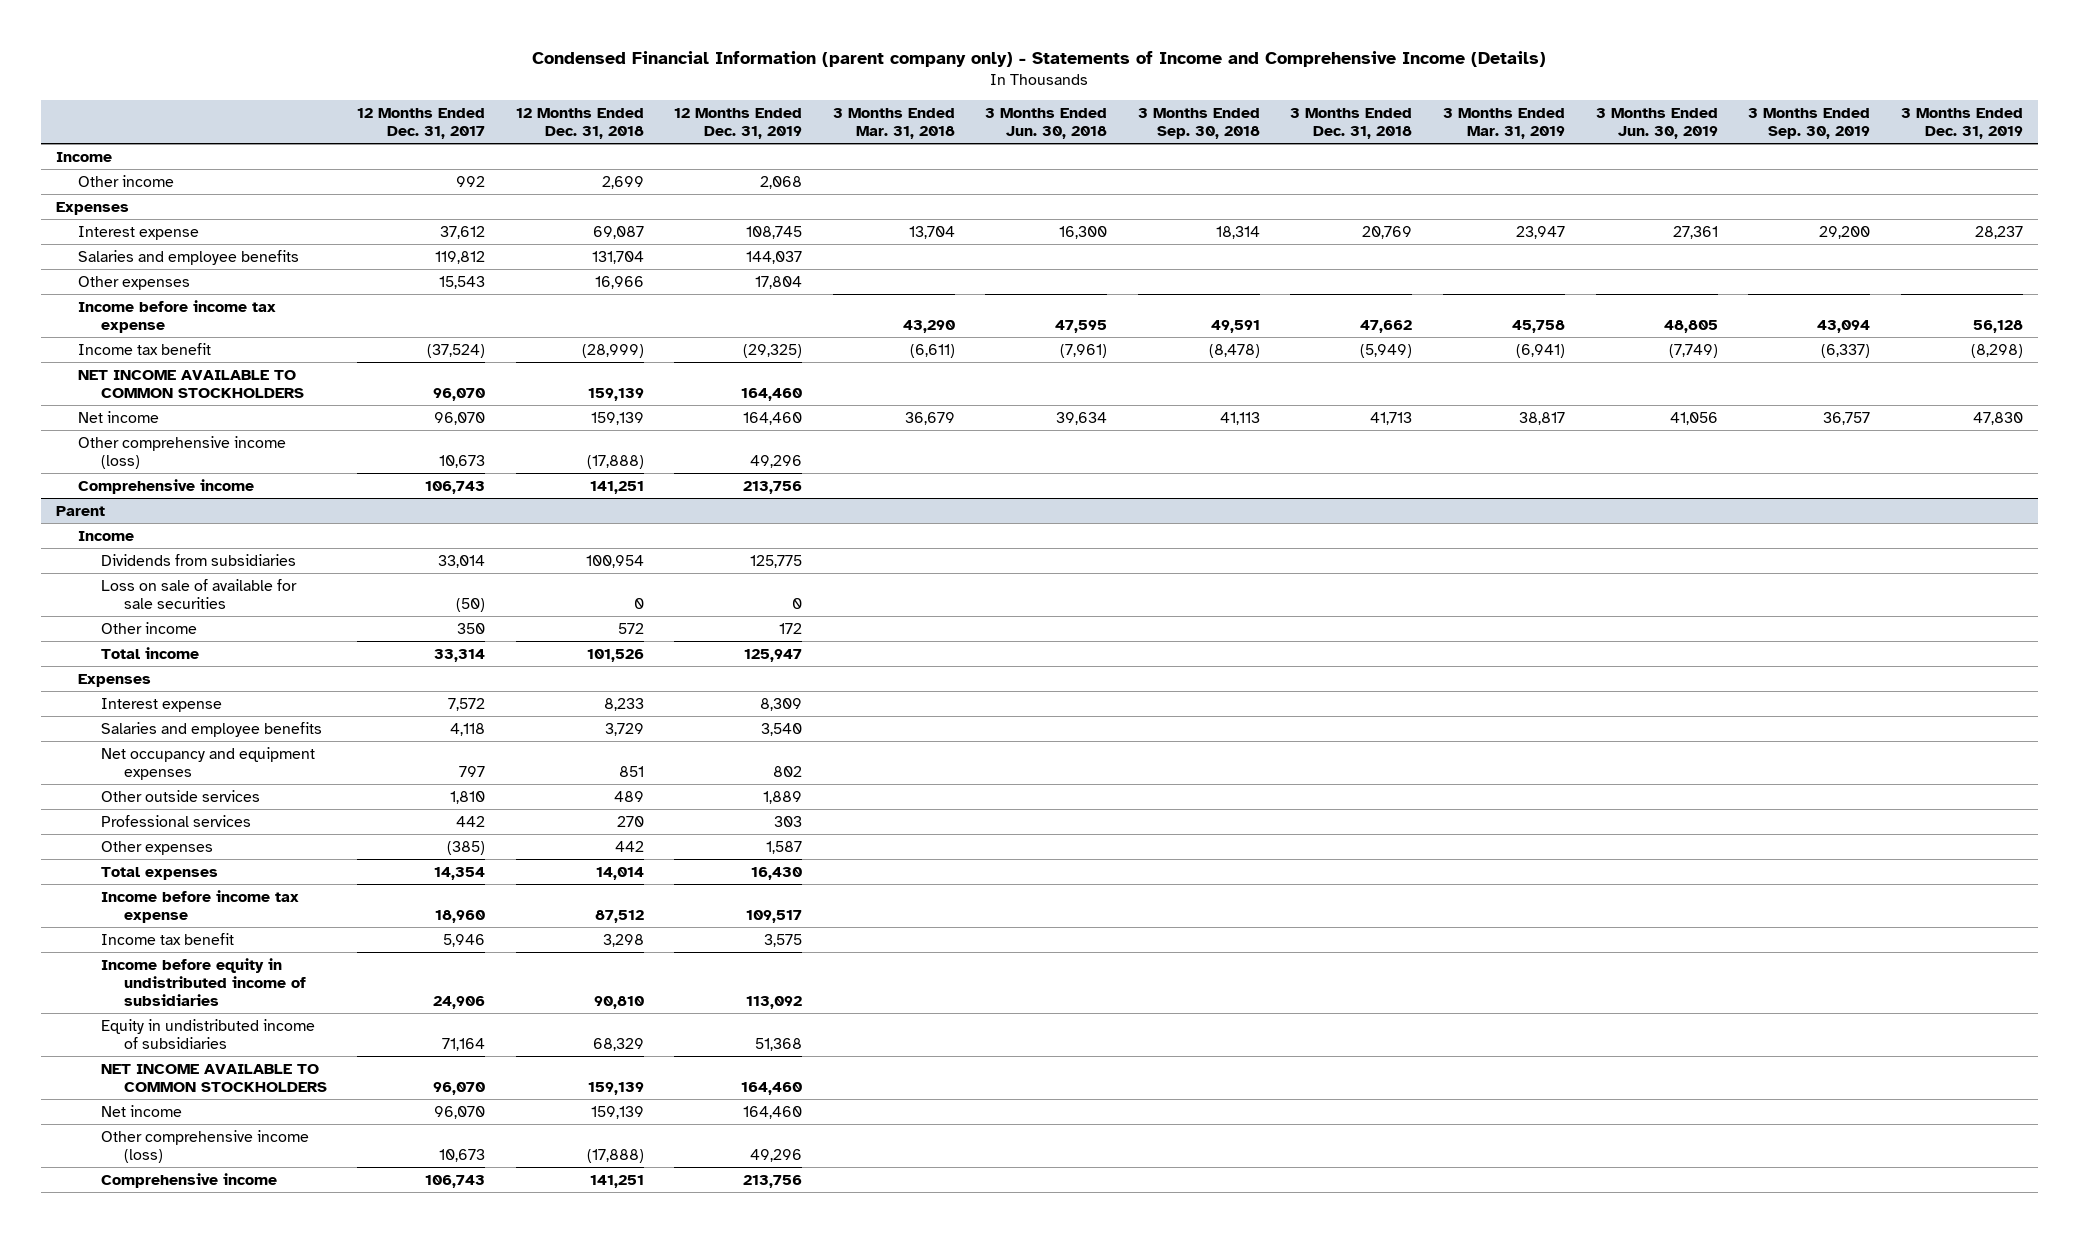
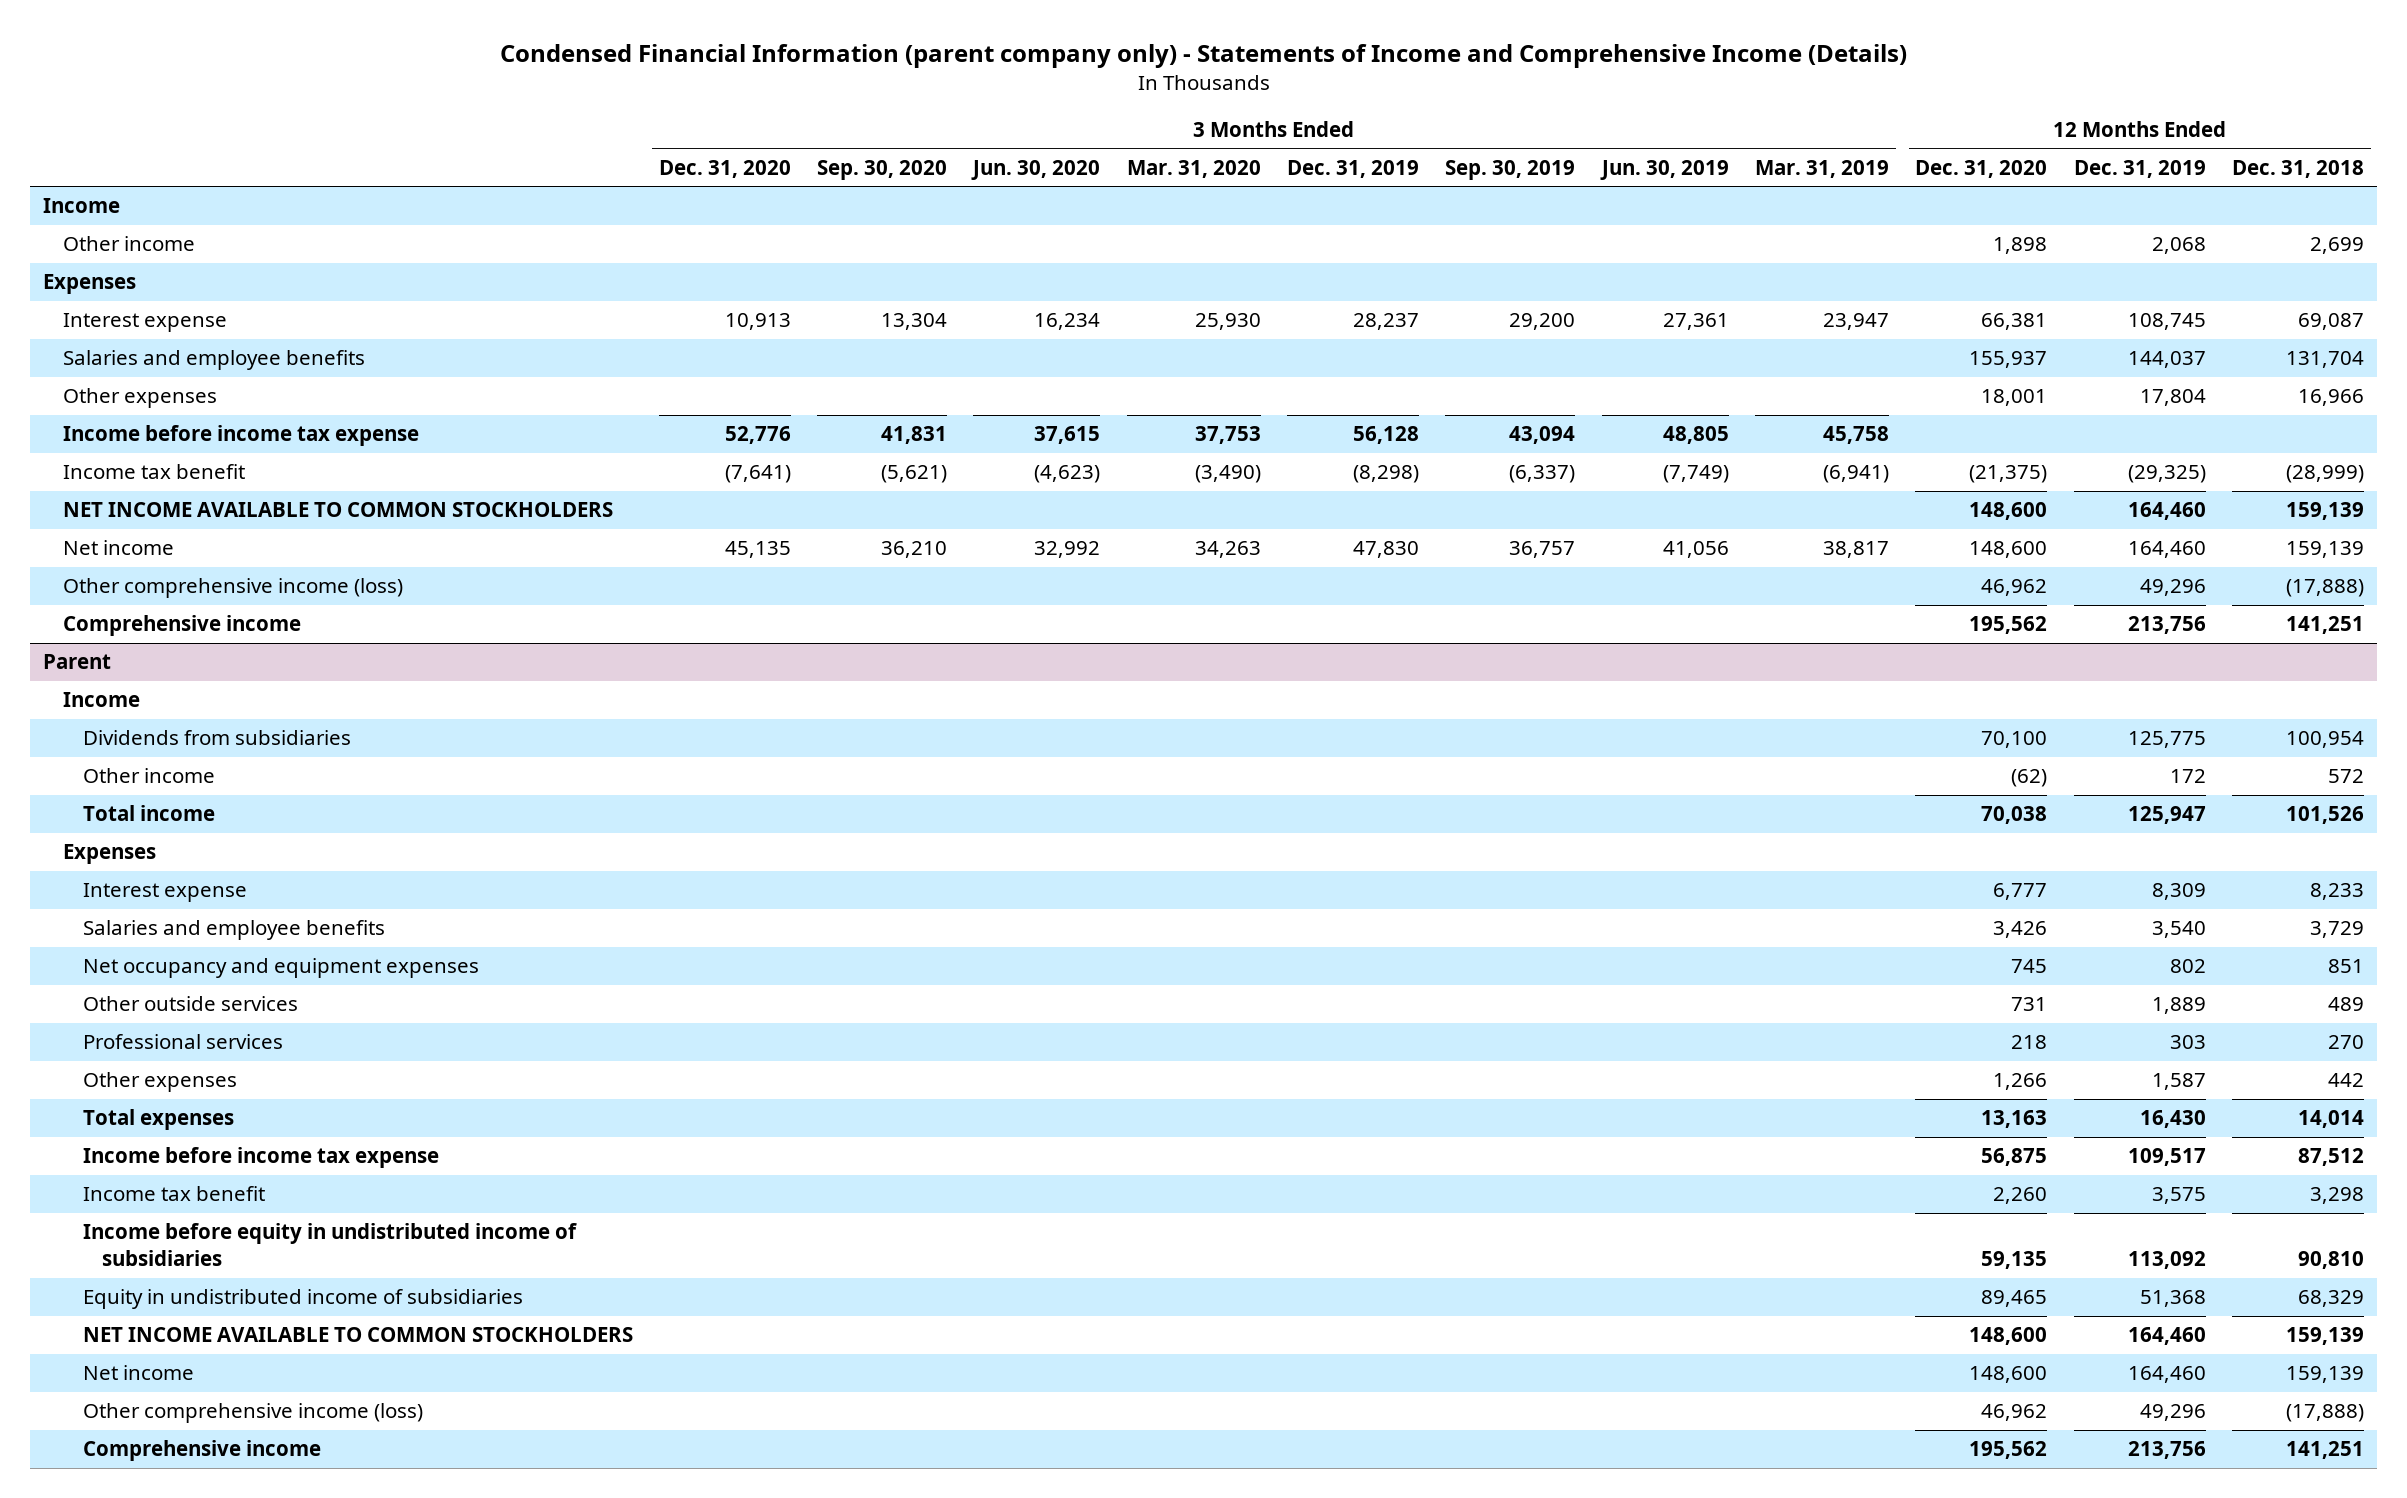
- | 12 Months Ended Dec. 31, 2017 | 12 Months Ended Dec. 31, 2018 | 12 Months Ended Dec. 31, 2019 | 3 Months Ended Mar. 31, 2018 | 3 Months Ended Jun. 30, 2018 | 3 Months Ended Sep. 30, 2018 | 3 Months Ended Dec. 31, 2018 | 3 Months Ended Mar. 31, 2019 | 3 Months Ended Jun. 30, 2019 | 3 Months Ended Sep. 30, 2019 | 3 Months Ended Dec. 31, 2019
+ | 3 Months Ended Dec. 31, 2020 | 3 Months Ended Sep. 30, 2020 | 3 Months Ended Jun. 30, 2020 | 3 Months Ended Mar. 31, 2020 | 3 Months Ended Dec. 31, 2019 | 3 Months Ended Sep. 30, 2019 | 3 Months Ended Jun. 30, 2019 | 3 Months Ended Mar. 31, 2019 | 12 Months Ended Dec. 31, 2020 | 12 Months Ended Dec. 31, 2019 | 12 Months Ended Dec. 31, 2018
@ Parent
- Loss on sale of available for sale securities | (50) | 0 | 0 | | | | | | | |

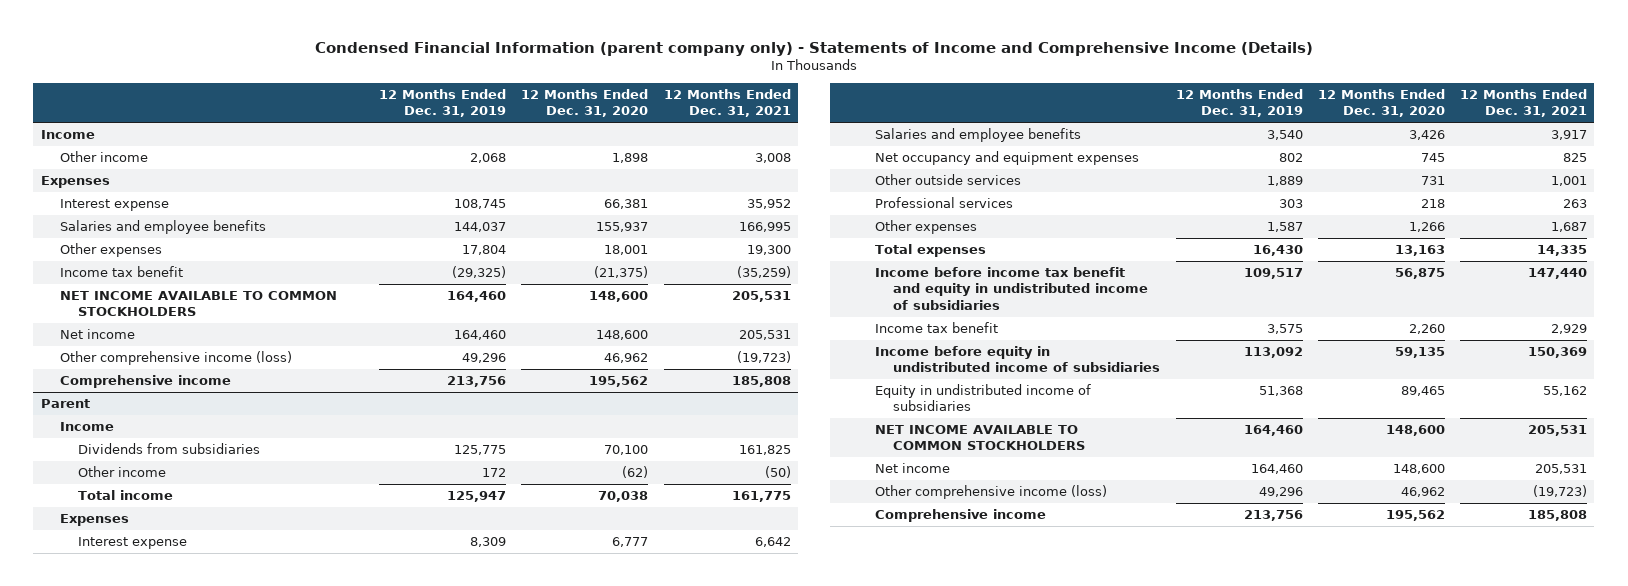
- | 3 Months Ended Dec. 31, 2020 | 3 Months Ended Sep. 30, 2020 | 3 Months Ended Jun. 30, 2020 | 3 Months Ended Mar. 31, 2020 | 3 Months Ended Dec. 31, 2019 | 3 Months Ended Sep. 30, 2019 | 3 Months Ended Jun. 30, 2019 | 3 Months Ended Mar. 31, 2019 | 12 Months Ended Dec. 31, 2020 | 12 Months Ended Dec. 31, 2019 | 12 Months Ended Dec. 31, 2018
+ | 12 Months Ended Dec. 31, 2019 | 12 Months Ended Dec. 31, 2020 | 12 Months Ended Dec. 31, 2021
- Income before income tax expense | 52,776 | 41,831 | 37,615 | 37,753 | 56,128 | 43,094 | 48,805 | 45,758 | | |
@ Parent
- Income before income tax expense | | | | | | | | | 56,875 | 109,517 | 87,512
+ Income before income tax benefit and equity in undistributed income of subsidiaries | 109,517 | 56,875 | 147,440

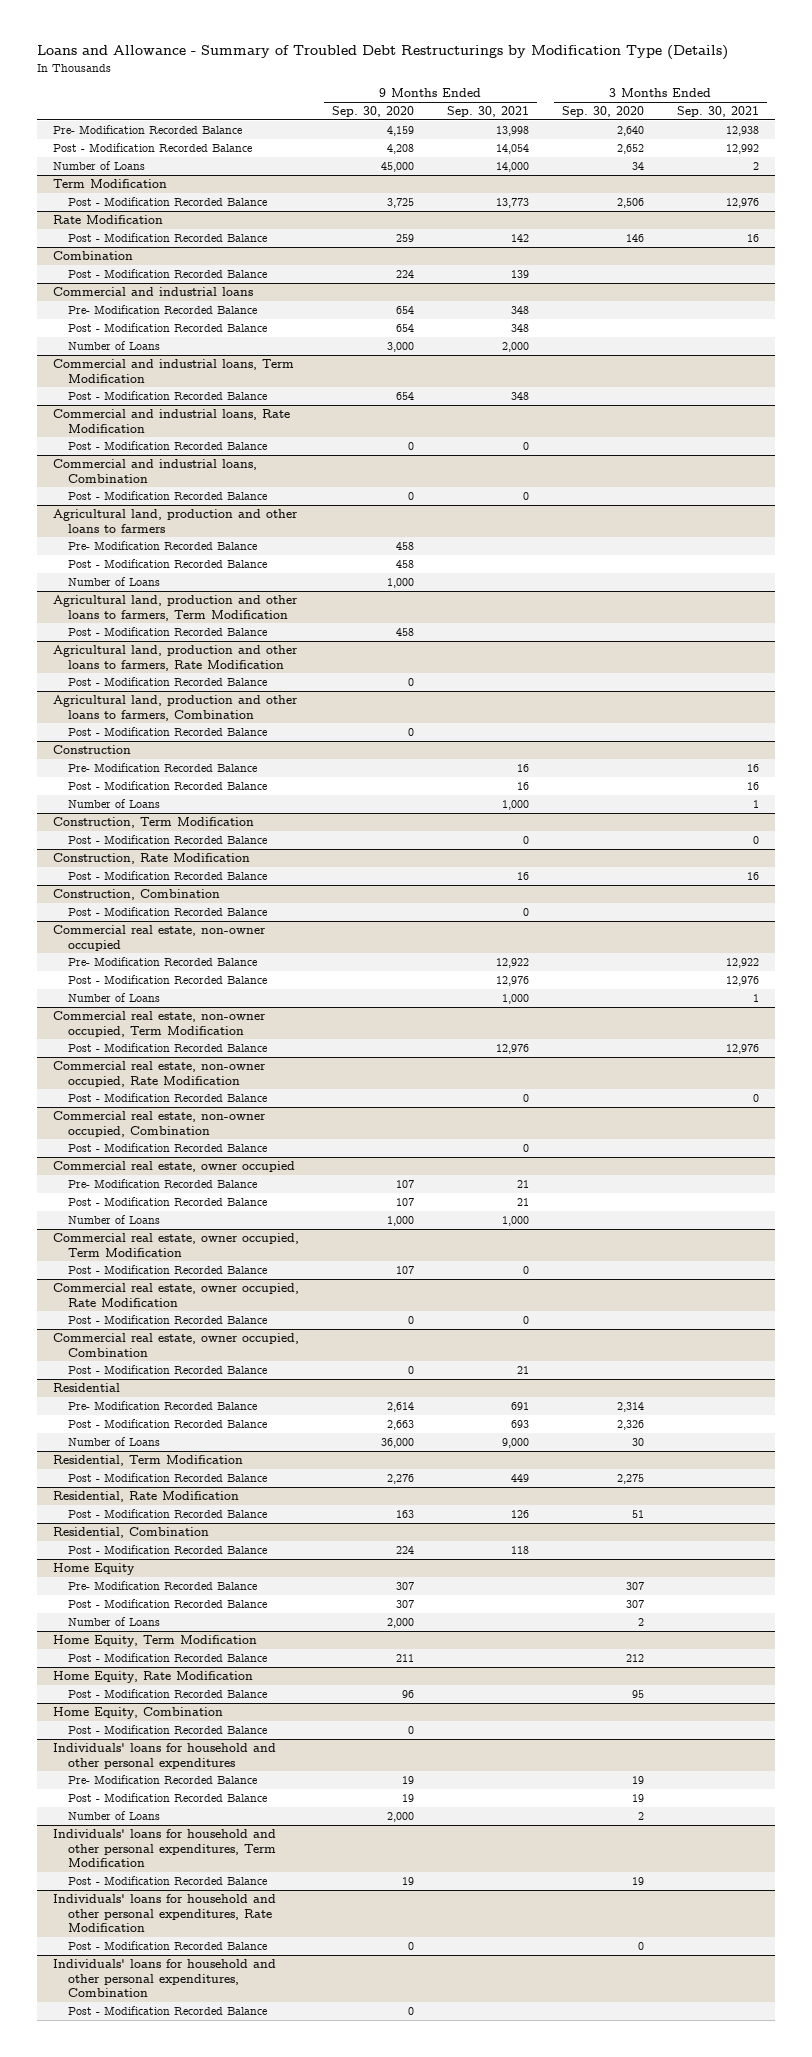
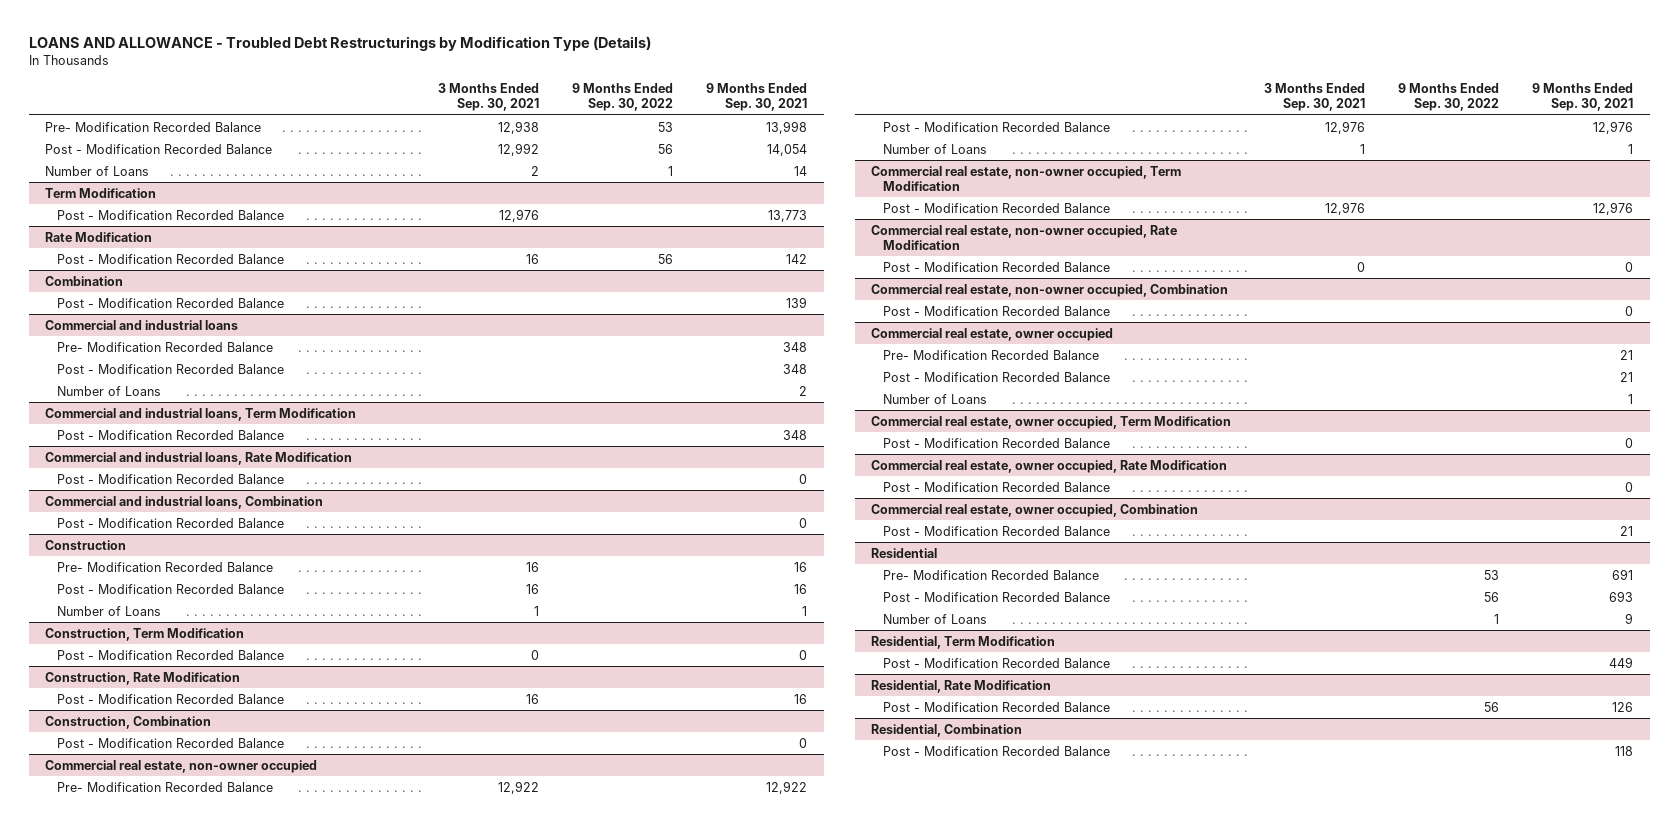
- Loans and Allowance - Summary of Troubled Debt Restructurings by Modification Type (Details)
+ LOANS AND ALLOWANCE - Troubled Debt Restructurings by Modification Type (Details)
- | 9 Months Ended Sep. 30, 2020 | 9 Months Ended Sep. 30, 2021 | 3 Months Ended Sep. 30, 2020 | 3 Months Ended Sep. 30, 2021
+ | 3 Months Ended Sep. 30, 2021 | 9 Months Ended Sep. 30, 2022 | 9 Months Ended Sep. 30, 2021
- Number of Loans | 45,000 | 14,000 | 34 | 2
+ Number of Loans | 2 | 1 | 14
@ Commercial and industrial loans
- Number of Loans | 3,000 | 2,000 | |
+ Number of Loans | | | 2
- Agricultural land, production and other loans to farmers
- Pre- Modification Recorded Balance | 458 | | |
- Post - Modification Recorded Balance | 458 | | |
- Number of Loans | 1,000 | | |
- Agricultural land, production and other loans to farmers, Term Modification
- Post - Modification Recorded Balance | 458 | | |
- Agricultural land, production and other loans to farmers, Rate Modification
- Post - Modification Recorded Balance | 0 | | |
- Agricultural land, production and other loans to farmers, Combination
- Post - Modification Recorded Balance | 0 | | |
@ Construction
- Number of Loans | | 1,000 | | 1
+ Number of Loans | 1 | | 1
@ Commercial real estate, non-owner occupied
- Number of Loans | | 1,000 | | 1
+ Number of Loans | 1 | | 1
@ Commercial real estate, owner occupied
- Number of Loans | 1,000 | 1,000 | |
+ Number of Loans | | | 1
@ Residential
- Number of Loans | 36,000 | 9,000 | 30 |
+ Number of Loans | | 1 | 9
- Home Equity
- Pre- Modification Recorded Balance | 307 | | 307 |
- Post - Modification Recorded Balance | 307 | | 307 |
- Number of Loans | 2,000 | | 2 |
- Home Equity, Term Modification
- Post - Modification Recorded Balance | 211 | | 212 |
- Home Equity, Rate Modification
- Post - Modification Recorded Balance | 96 | | 95 |
- Home Equity, Combination
- Post - Modification Recorded Balance | 0 | | |
- Individuals' loans for household and other personal expenditures
- Pre- Modification Recorded Balance | 19 | | 19 |
- Post - Modification Recorded Balance | 19 | | 19 |
- Number of Loans | 2,000 | | 2 |
- Individuals' loans for household and other personal expenditures, Term Modification
- Post - Modification Recorded Balance | 19 | | 19 |
- Individuals' loans for household and other personal expenditures, Rate Modification
- Post - Modification Recorded Balance | 0 | | 0 |
- Individuals' loans for household and other personal expenditures, Combination
- Post - Modification Recorded Balance | 0 | | |

